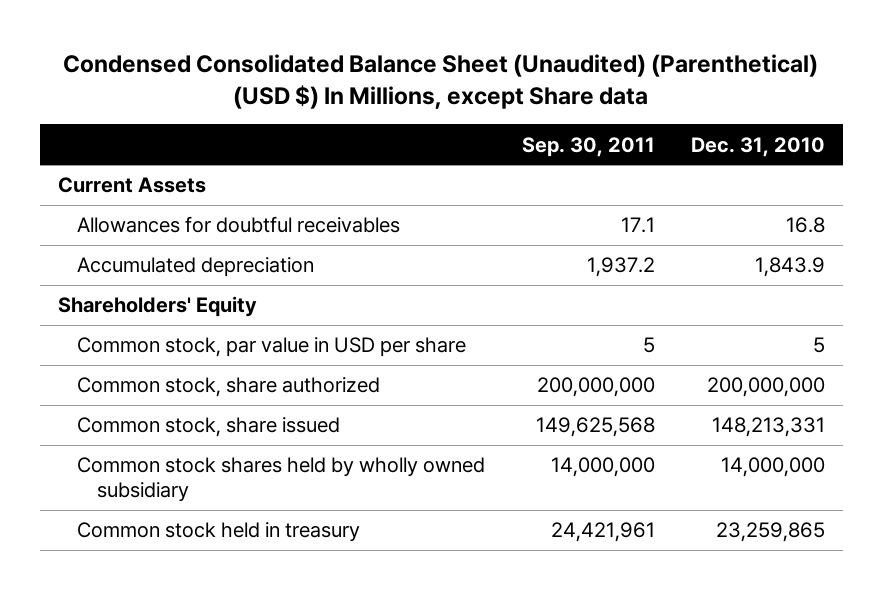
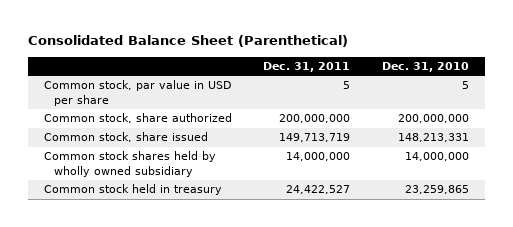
- Condensed Consolidated Balance Sheet (Unaudited) (Parenthetical) (USD $) In Millions, except Share data
+ Consolidated Balance Sheet (Parenthetical)
- | Sep. 30, 2011 | Dec. 31, 2010
+ | Dec. 31, 2011 | Dec. 31, 2010
- Current Assets
- Allowances for doubtful receivables | 17.1 | 16.8
- Accumulated depreciation | 1,937.2 | 1,843.9
- Shareholders' Equity

